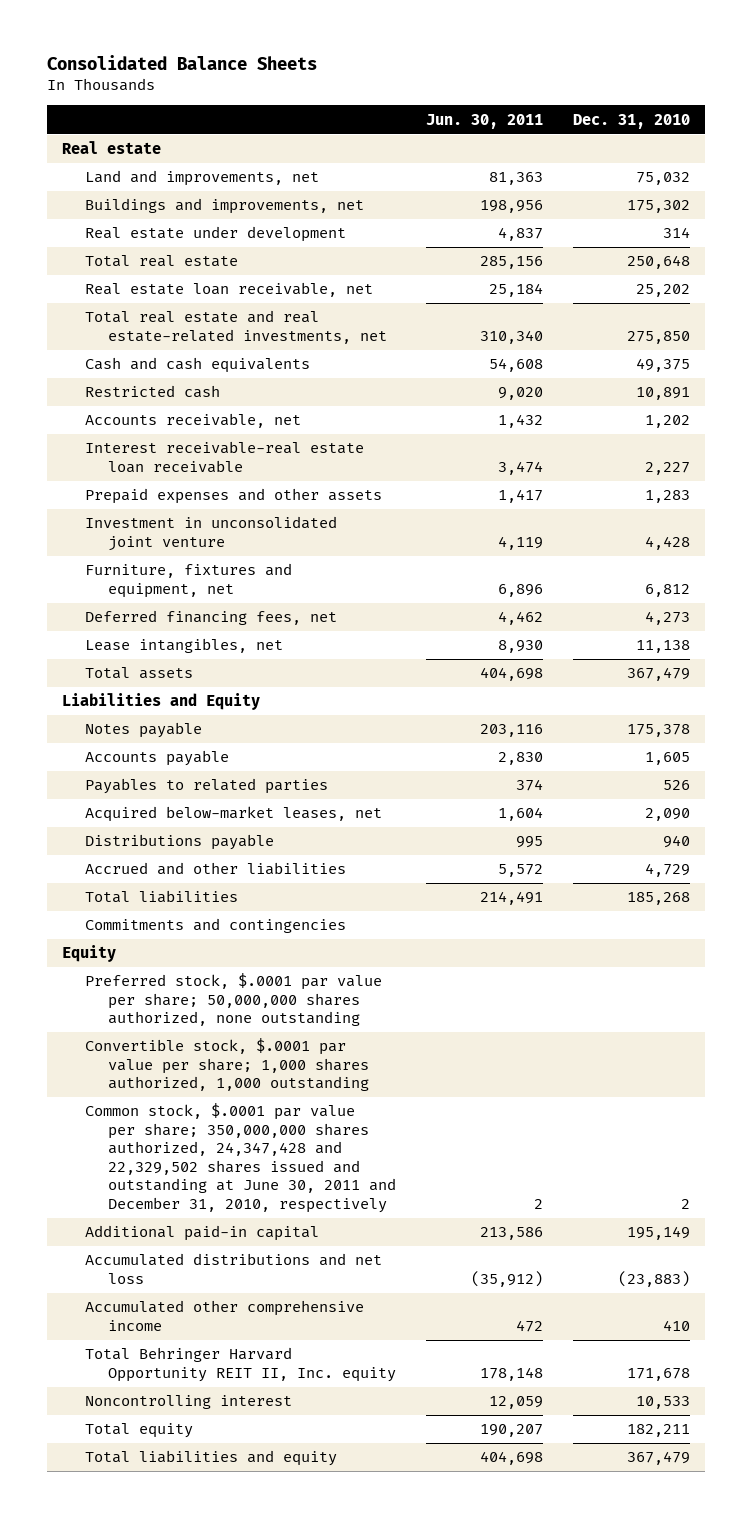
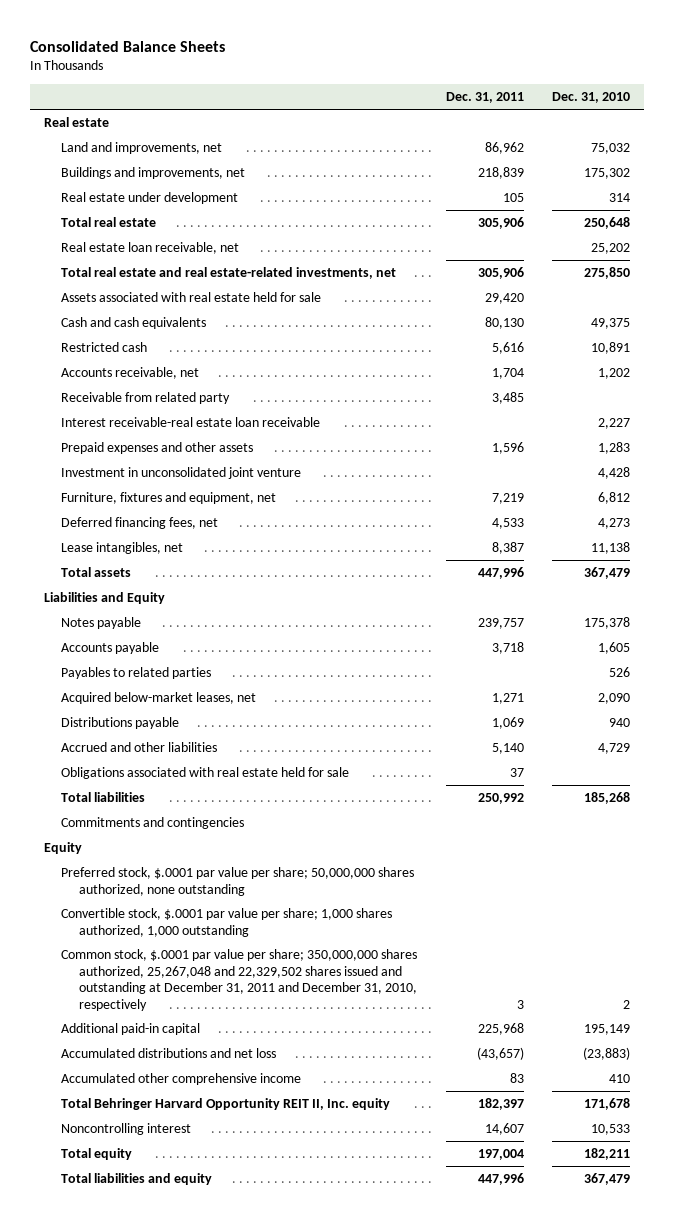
- | Jun. 30, 2011 | Dec. 31, 2010
+ | Dec. 31, 2011 | Dec. 31, 2010
+ Assets associated with real estate held for sale | 29,420 |
+ Receivable from related party | 3,485 |
+ Obligations associated with real estate held for sale | 37 |
- Common stock, $.0001 par value per share; 350,000,000 shares authorized, 24,347,428 and 22,329,502 shares issued and outstanding at June 30, 2011 and December 31, 2010, respectively | 2 | 2
+ Common stock, $.0001 par value per share; 350,000,000 shares authorized, 25,267,048 and 22,329,502 shares issued and outstanding at December 31, 2011 and December 31, 2010, respectively | 3 | 2

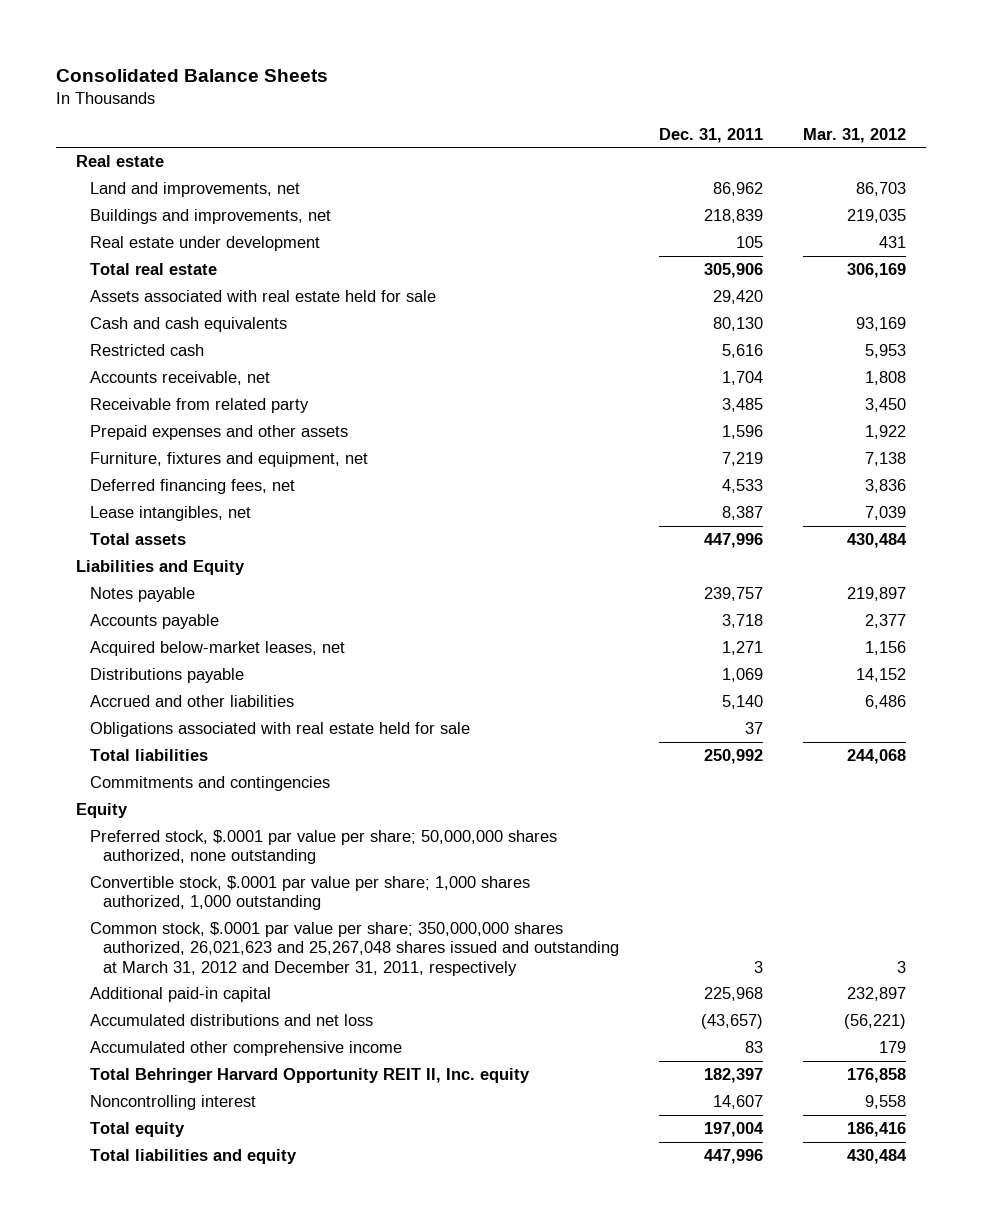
- | Dec. 31, 2011 | Dec. 31, 2010
+ | Dec. 31, 2011 | Mar. 31, 2012
- Real estate loan receivable, net | | 25,202
- Total real estate and real estate-related investments, net | 305,906 | 275,850
- Interest receivable-real estate loan receivable | | 2,227
- Investment in unconsolidated joint venture | | 4,428
- Payables to related parties | | 526
- Common stock, $.0001 par value per share; 350,000,000 shares authorized, 25,267,048 and 22,329,502 shares issued and outstanding at December 31, 2011 and December 31, 2010, respectively | 3 | 2
+ Common stock, $.0001 par value per share; 350,000,000 shares authorized, 26,021,623 and 25,267,048 shares issued and outstanding at March 31, 2012 and December 31, 2011, respectively | 3 | 3

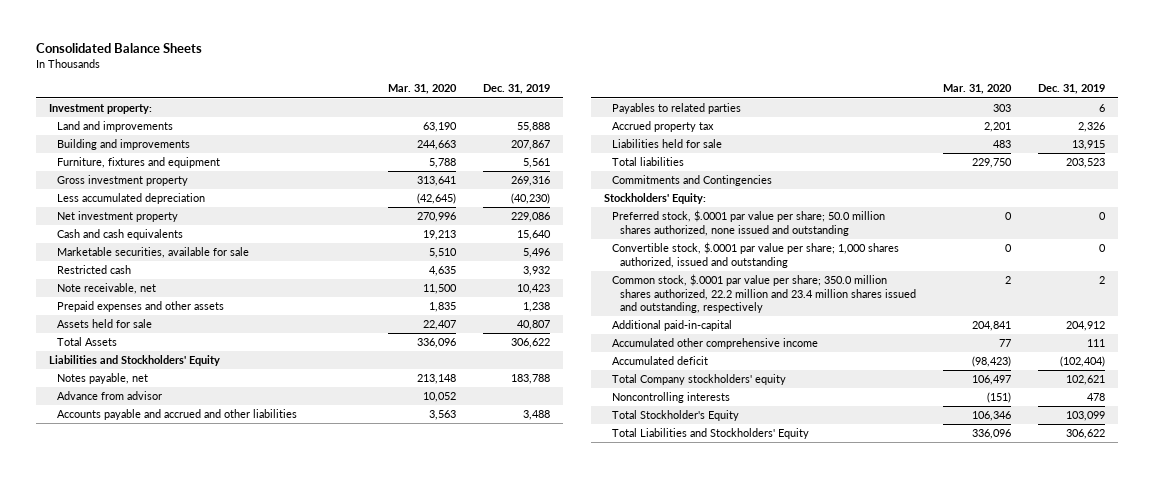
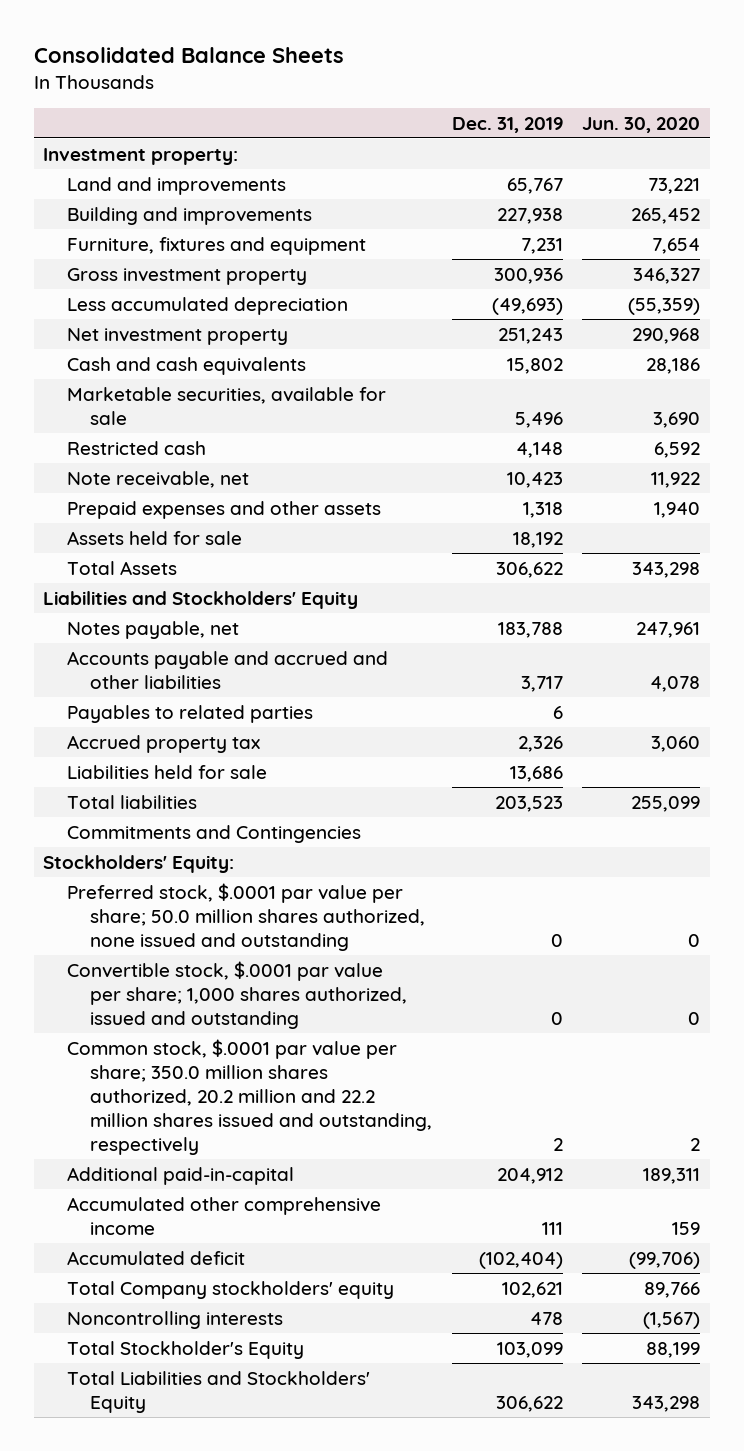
- | Mar. 31, 2020 | Dec. 31, 2019
+ | Dec. 31, 2019 | Jun. 30, 2020
- Land and improvements | 63,190 | 55,888
- Building and improvements | 244,663 | 207,867
- Furniture, fixtures and equipment | 5,788 | 5,561
- Gross investment property | 313,641 | 269,316
- Less accumulated depreciation | (42,645) | (40,230)
- Net investment property | 270,996 | 229,086
- Cash and cash equivalents | 19,213 | 15,640
+ Land and improvements | 65,767 | 73,221
+ Building and improvements | 227,938 | 265,452
+ Furniture, fixtures and equipment | 7,231 | 7,654
+ Gross investment property | 300,936 | 346,327
+ Less accumulated depreciation | (49,693) | (55,359)
+ Net investment property | 251,243 | 290,968
+ Cash and cash equivalents | 15,802 | 28,186
- Restricted cash | 4,635 | 3,932
+ Restricted cash | 4,148 | 6,592
- Prepaid expenses and other assets | 1,835 | 1,238
- Assets held for sale | 22,407 | 40,807
+ Prepaid expenses and other assets | 1,318 | 1,940
+ Assets held for sale | 18,192 |
- Advance from advisor | 10,052 |
- Accounts payable and accrued and other liabilities | 3,563 | 3,488
+ Accounts payable and accrued and other liabilities | 3,717 | 4,078
- Liabilities held for sale | 483 | 13,915
+ Liabilities held for sale | 13,686 |
- Common stock, $.0001 par value per share; 350.0 million shares authorized, 22.2 million and 23.4 million shares issued and outstanding, respectively | 2 | 2
+ Common stock, $.0001 par value per share; 350.0 million shares authorized, 20.2 million and 22.2 million shares issued and outstanding, respectively | 2 | 2

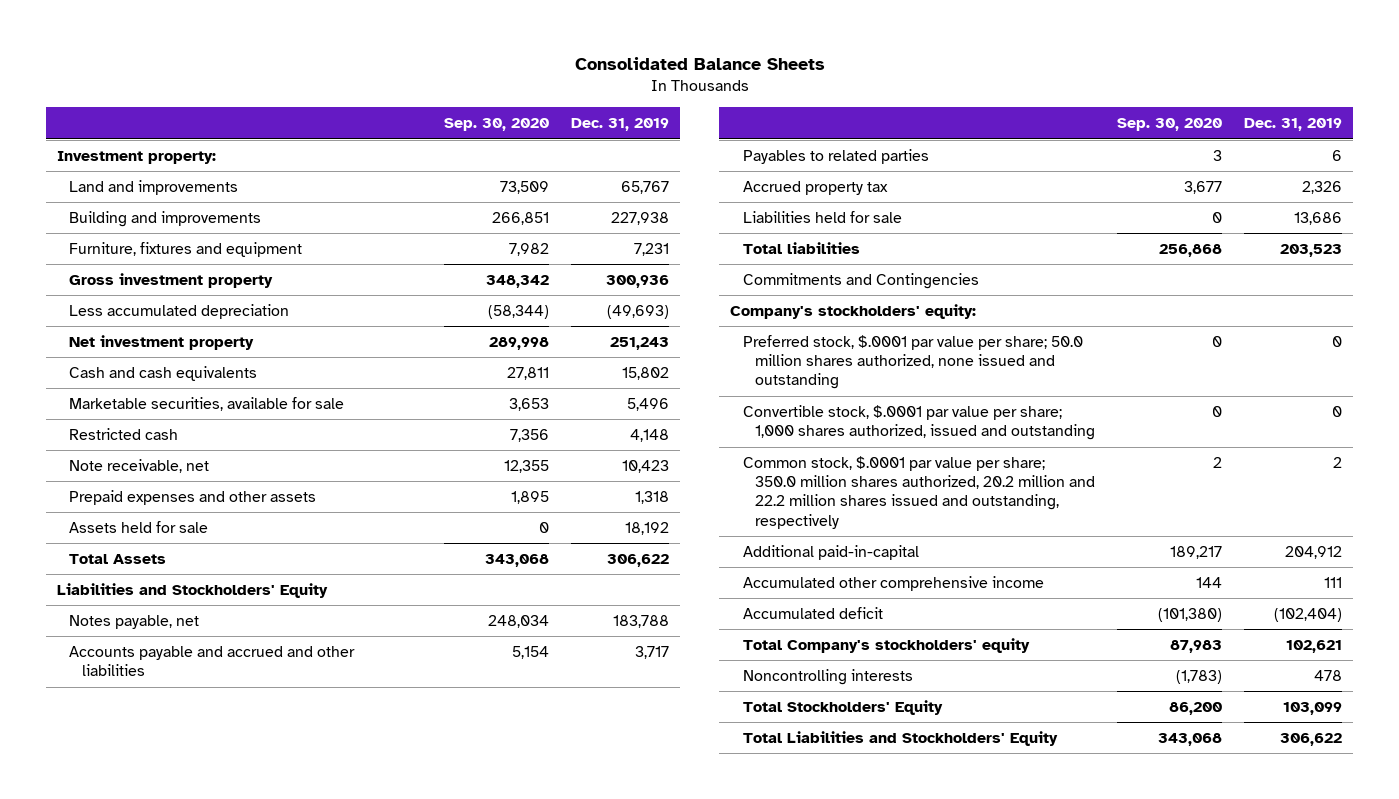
- | Dec. 31, 2019 | Jun. 30, 2020
+ | Sep. 30, 2020 | Dec. 31, 2019
- Stockholders' Equity:
+ Company's stockholders' equity:
- Total Company stockholders' equity | 102,621 | 89,766
+ Total Company's stockholders' equity | 87,983 | 102,621
- Total Stockholder's Equity | 103,099 | 88,199
+ Total Stockholders' Equity | 86,200 | 103,099

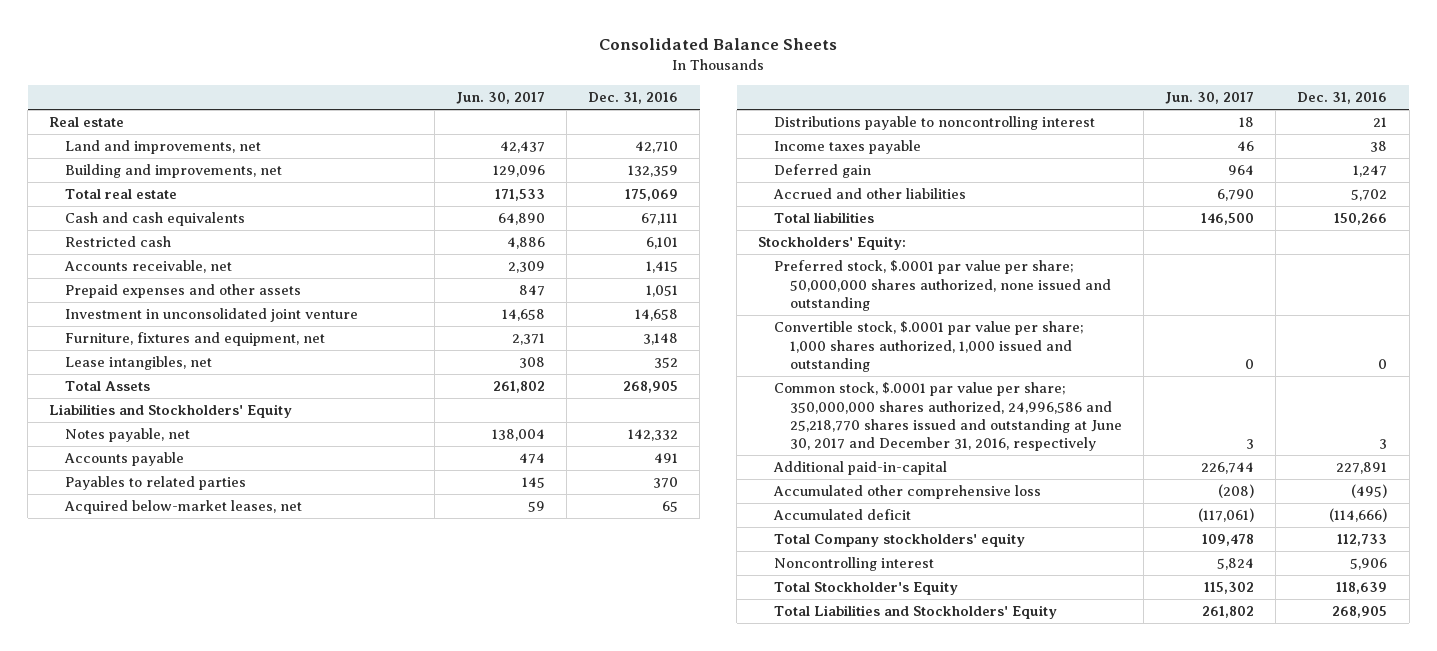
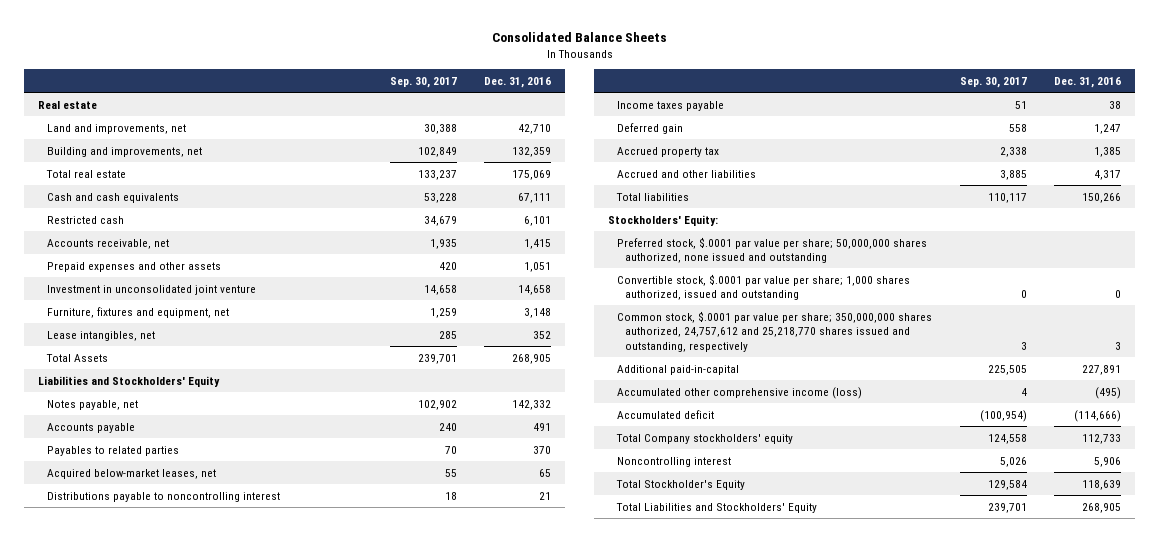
- | Jun. 30, 2017 | Dec. 31, 2016
+ | Sep. 30, 2017 | Dec. 31, 2016
- Accrued and other liabilities | 6,790 | 5,702
+ Accrued property tax | 2,338 | 1,385
+ Accrued and other liabilities | 3,885 | 4,317
- Convertible stock, $.0001 par value per share; 1,000 shares authorized, 1,000 issued and outstanding | 0 | 0
- Common stock, $.0001 par value per share; 350,000,000 shares authorized, 24,996,586 and 25,218,770 shares issued and outstanding at June 30, 2017 and December 31, 2016, respectively | 3 | 3
+ Convertible stock, $.0001 par value per share; 1,000 shares authorized, issued and outstanding | 0 | 0
+ Common stock, $.0001 par value per share; 350,000,000 shares authorized, 24,757,612 and 25,218,770 shares issued and outstanding, respectively | 3 | 3
- Accumulated other comprehensive loss | (208) | (495)
+ Accumulated other comprehensive income (loss) | 4 | (495)

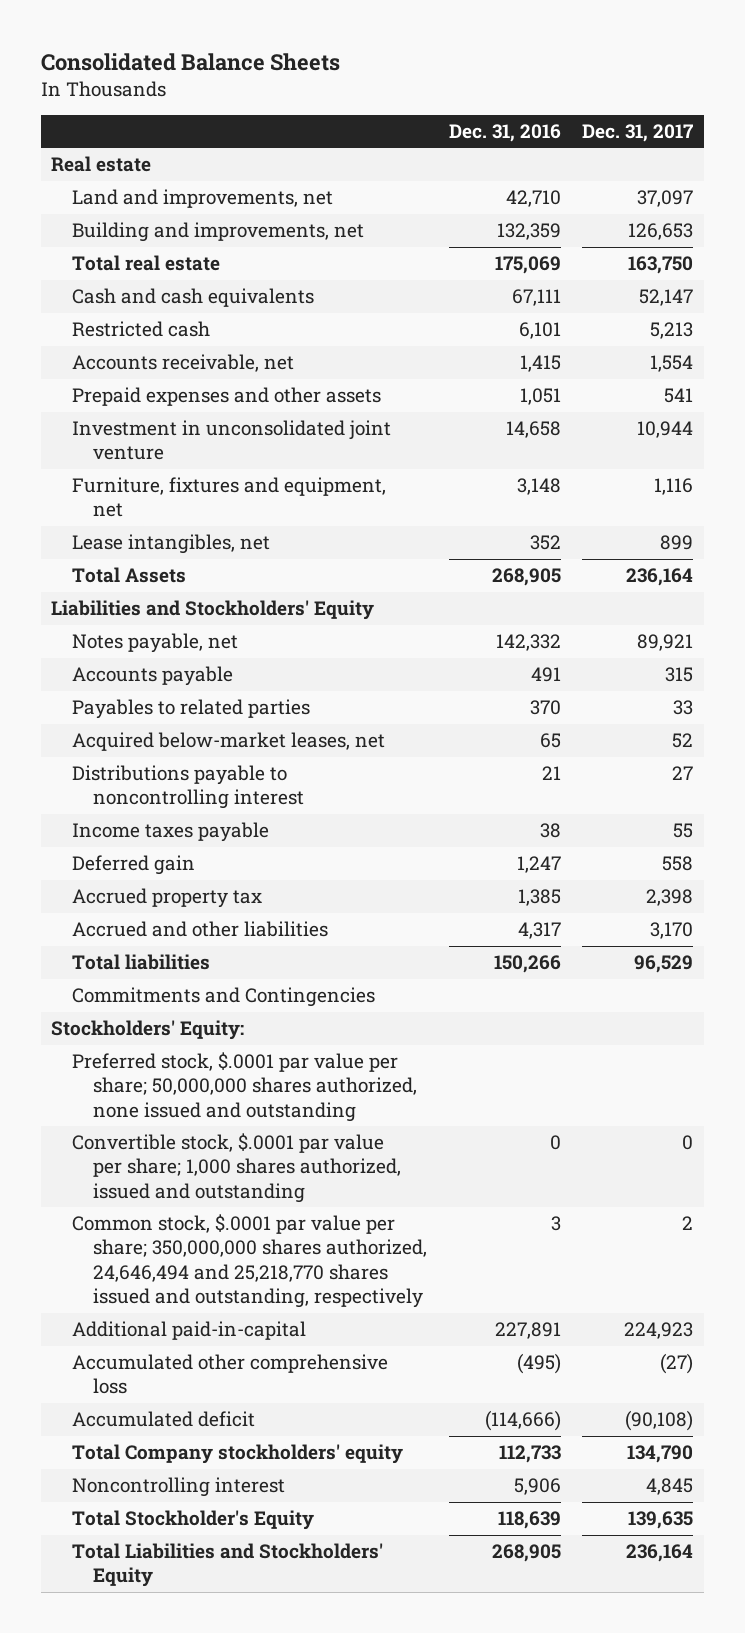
- | Sep. 30, 2017 | Dec. 31, 2016
+ | Dec. 31, 2016 | Dec. 31, 2017
+ Commitments and Contingencies
- Common stock, $.0001 par value per share; 350,000,000 shares authorized, 24,757,612 and 25,218,770 shares issued and outstanding, respectively | 3 | 3
+ Common stock, $.0001 par value per share; 350,000,000 shares authorized, 24,646,494 and 25,218,770 shares issued and outstanding, respectively | 3 | 2
- Accumulated other comprehensive income (loss) | 4 | (495)
+ Accumulated other comprehensive loss | (495) | (27)

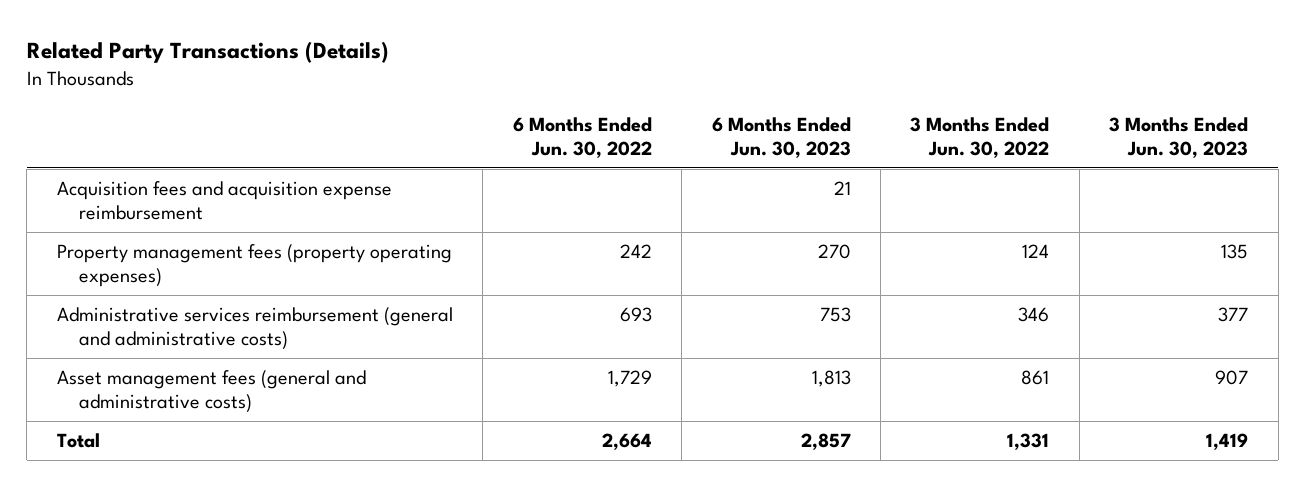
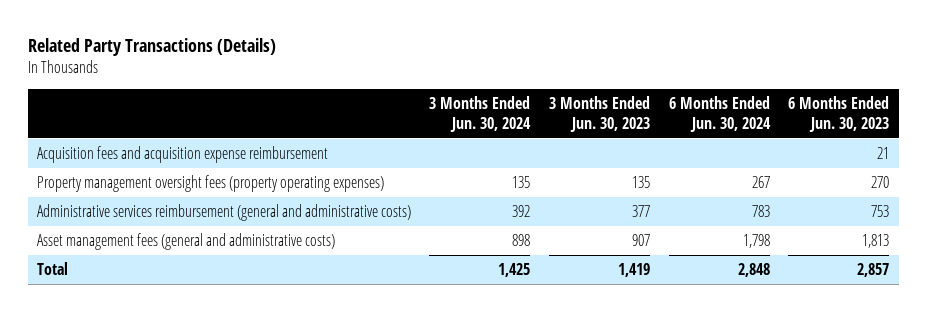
- | 6 Months Ended Jun. 30, 2022 | 6 Months Ended Jun. 30, 2023 | 3 Months Ended Jun. 30, 2022 | 3 Months Ended Jun. 30, 2023
+ | 3 Months Ended Jun. 30, 2024 | 3 Months Ended Jun. 30, 2023 | 6 Months Ended Jun. 30, 2024 | 6 Months Ended Jun. 30, 2023
- Property management fees (property operating expenses) | 242 | 270 | 124 | 135
+ Property management oversight fees (property operating expenses) | 135 | 135 | 267 | 270

